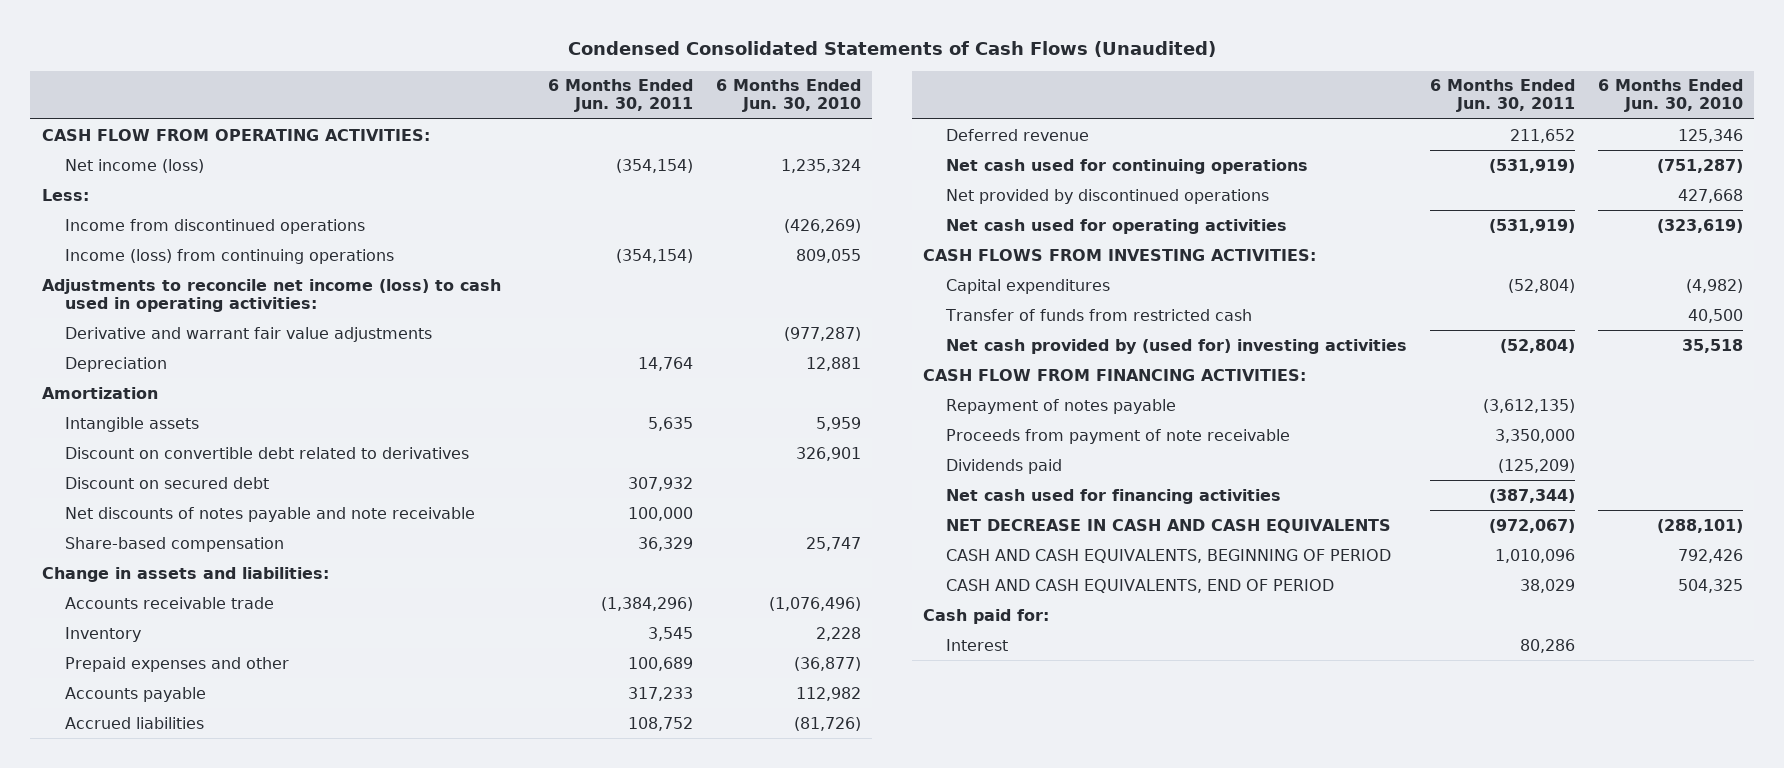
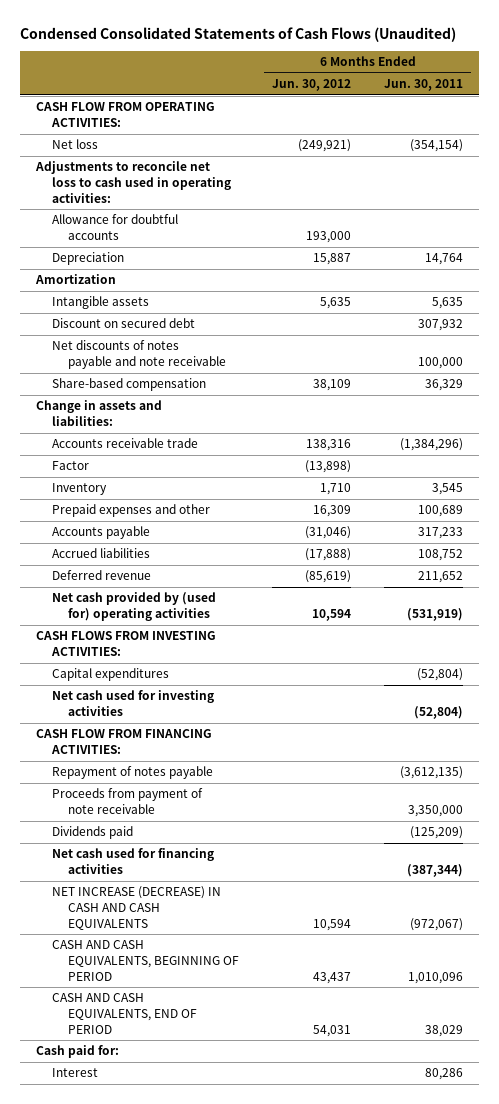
- | 6 Months Ended Jun. 30, 2011 | 6 Months Ended Jun. 30, 2010
+ | 6 Months Ended Jun. 30, 2012 | 6 Months Ended Jun. 30, 2011
- Net income (loss) | (354,154) | 1,235,324
- Less:
- Income from discontinued operations | | (426,269)
- Income (loss) from continuing operations | (354,154) | 809,055
- Adjustments to reconcile net income (loss) to cash used in operating activities:
- Derivative and warrant fair value adjustments | | (977,287)
+ Net loss | (249,921) | (354,154)
+ Adjustments to reconcile net loss to cash used in operating activities:
+ Allowance for doubtful accounts | 193,000 |
- Discount on convertible debt related to derivatives | | 326,901
+ Factor | (13,898) |
- Net cash used for continuing operations | (531,919) | (751,287)
- Net provided by discontinued operations | | 427,668
- Net cash used for operating activities | (531,919) | (323,619)
+ Net cash provided by (used for) operating activities | 10,594 | (531,919)
- Transfer of funds from restricted cash | | 40,500
- Net cash provided by (used for) investing activities | (52,804) | 35,518
+ Net cash used for investing activities | | (52,804)
- NET DECREASE IN CASH AND CASH EQUIVALENTS | (972,067) | (288,101)
+ NET INCREASE (DECREASE) IN CASH AND CASH EQUIVALENTS | 10,594 | (972,067)

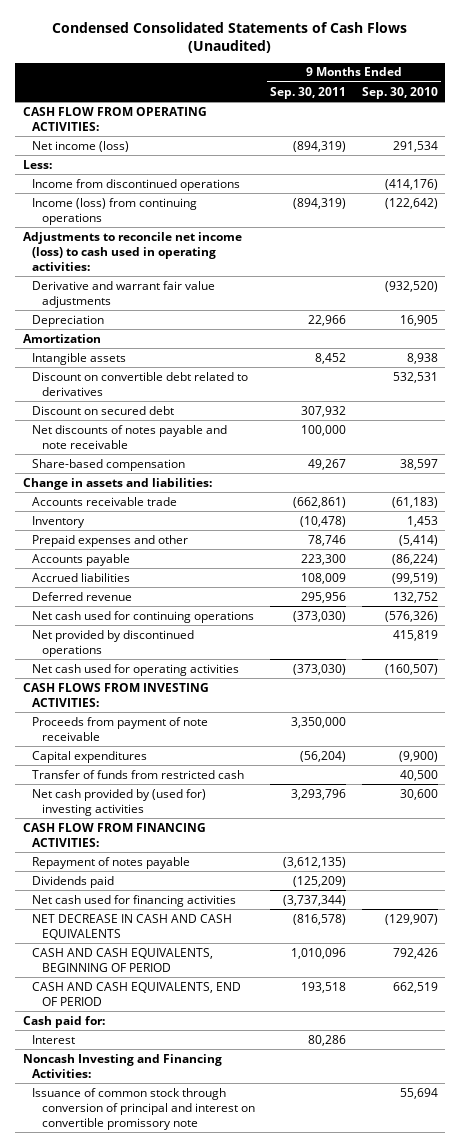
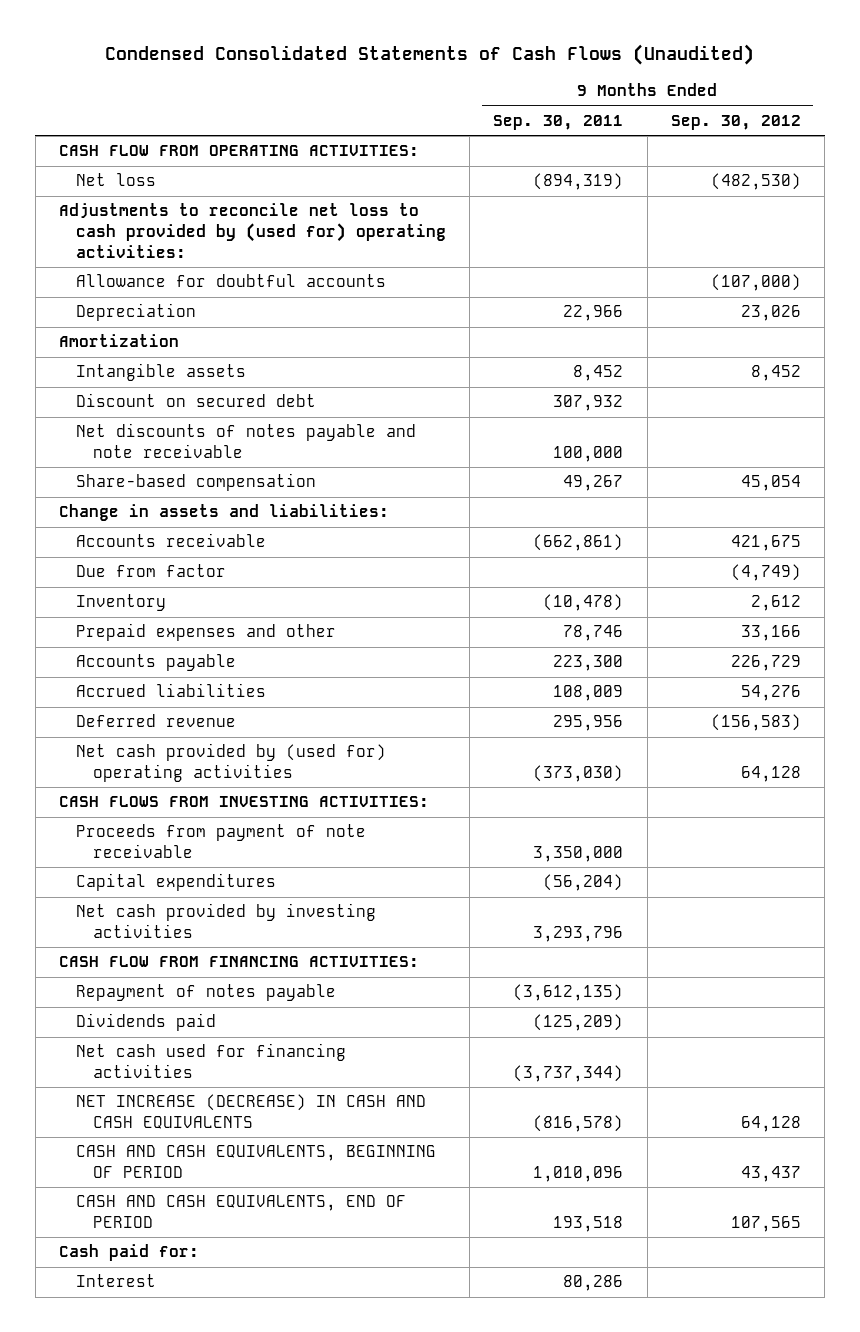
- | 9 Months Ended Sep. 30, 2011 | 9 Months Ended Sep. 30, 2010
+ | 9 Months Ended Sep. 30, 2011 | 9 Months Ended Sep. 30, 2012
- Net income (loss) | (894,319) | 291,534
- Less:
- Income from discontinued operations | | (414,176)
- Income (loss) from continuing operations | (894,319) | (122,642)
- Adjustments to reconcile net income (loss) to cash used in operating activities:
- Derivative and warrant fair value adjustments | | (932,520)
+ Net loss | (894,319) | (482,530)
+ Adjustments to reconcile net loss to cash provided by (used for) operating activities:
+ Allowance for doubtful accounts | | (107,000)
- Discount on convertible debt related to derivatives | | 532,531
- Accounts receivable trade | (662,861) | (61,183)
+ Accounts receivable | (662,861) | 421,675
+ Due from factor | | (4,749)
- Net cash used for continuing operations | (373,030) | (576,326)
- Net provided by discontinued operations | | 415,819
- Net cash used for operating activities | (373,030) | (160,507)
+ Net cash provided by (used for) operating activities | (373,030) | 64,128
- Transfer of funds from restricted cash | | 40,500
- Net cash provided by (used for) investing activities | 3,293,796 | 30,600
+ Net cash provided by investing activities | 3,293,796 |
- NET DECREASE IN CASH AND CASH EQUIVALENTS | (816,578) | (129,907)
+ NET INCREASE (DECREASE) IN CASH AND CASH EQUIVALENTS | (816,578) | 64,128
- Noncash Investing and Financing Activities:
- Issuance of common stock through conversion of principal and interest on convertible promissory note | | 55,694

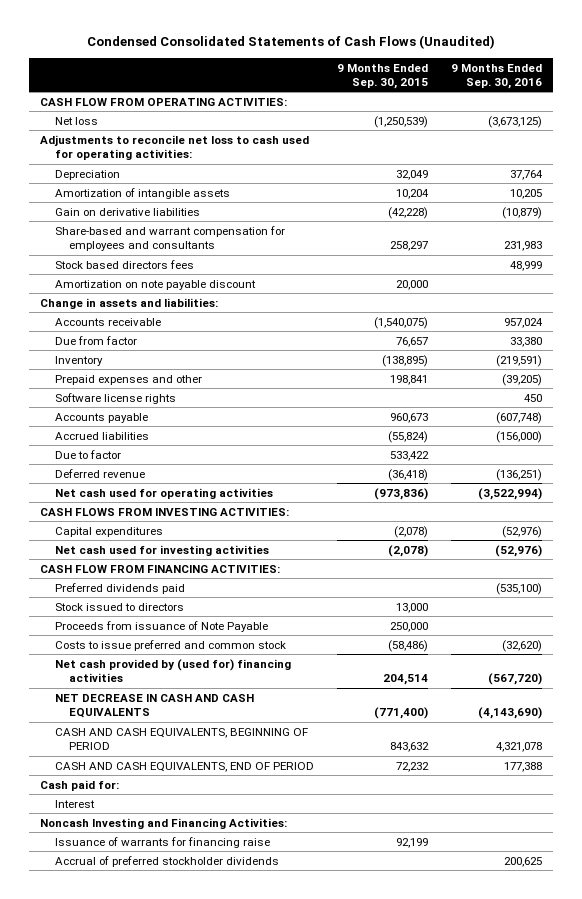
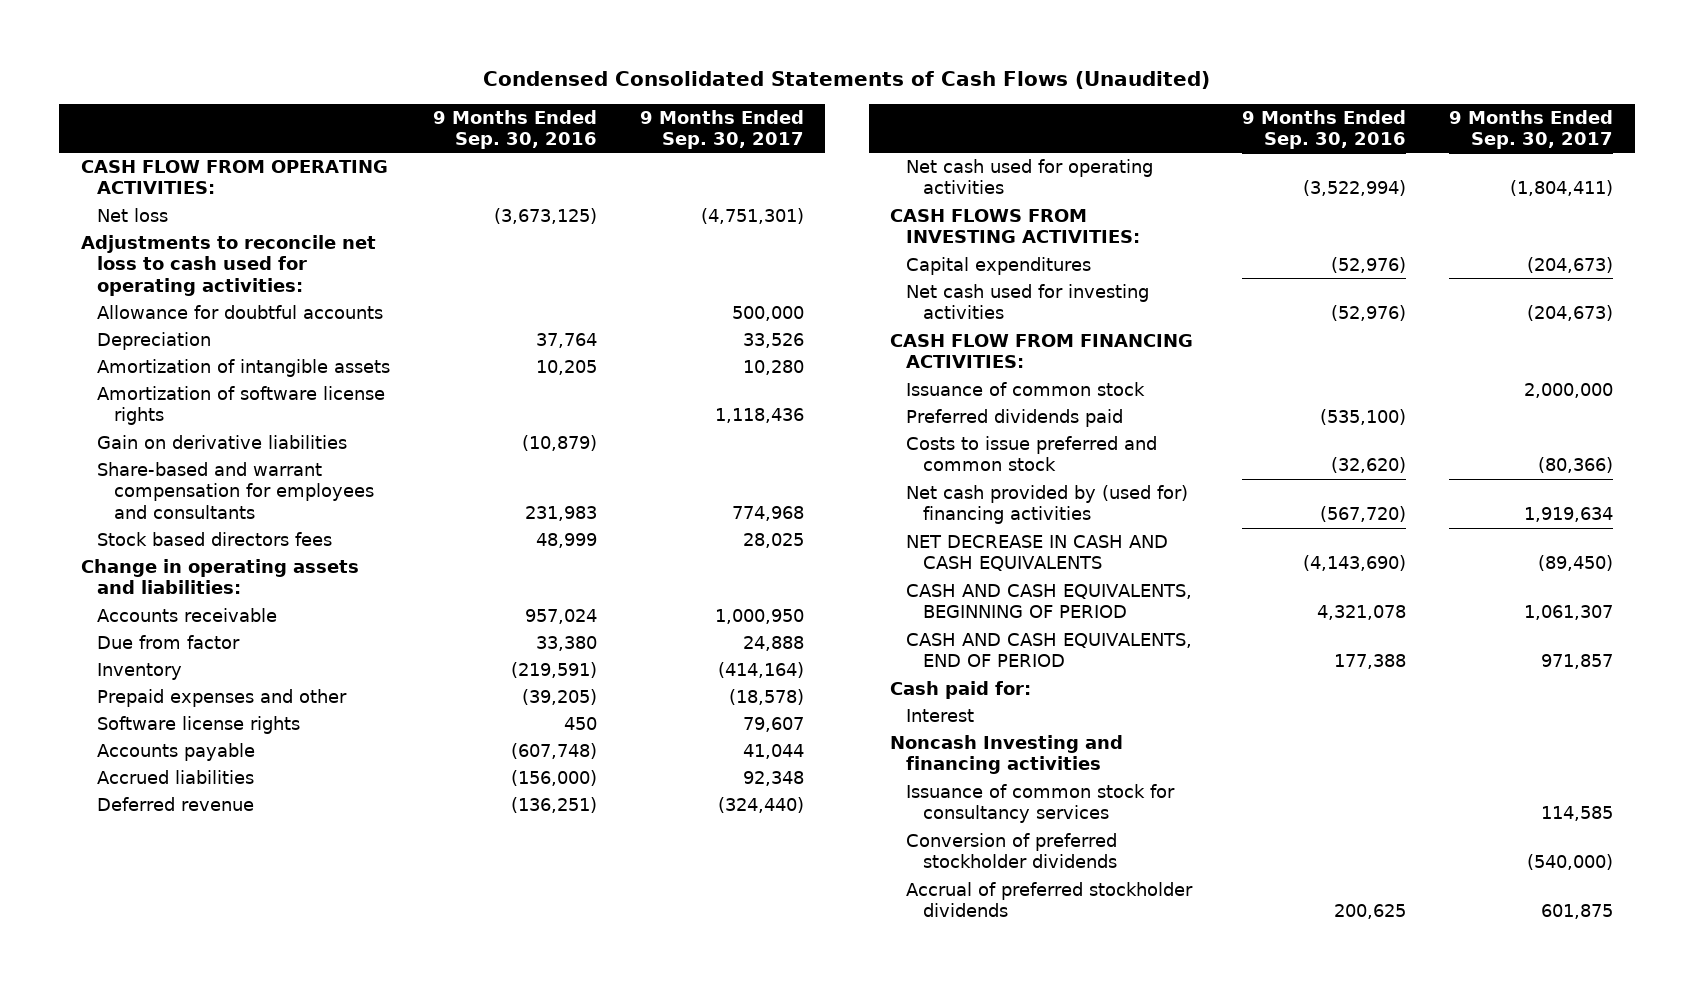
- | 9 Months Ended Sep. 30, 2015 | 9 Months Ended Sep. 30, 2016
+ | 9 Months Ended Sep. 30, 2016 | 9 Months Ended Sep. 30, 2017
+ Allowance for doubtful accounts | | 500,000
+ Amortization of software license rights | | 1,118,436
- Amortization on note payable discount | 20,000 |
- Change in assets and liabilities:
+ Change in operating assets and liabilities:
- Due to factor | 533,422 |
+ Issuance of common stock | | 2,000,000
- Stock issued to directors | 13,000 |
- Proceeds from issuance of Note Payable | 250,000 |
- Noncash Investing and Financing Activities:
- Issuance of warrants for financing raise | 92,199 |
+ Noncash Investing and financing activities
+ Issuance of common stock for consultancy services | | 114,585
+ Conversion of preferred stockholder dividends | | (540,000)

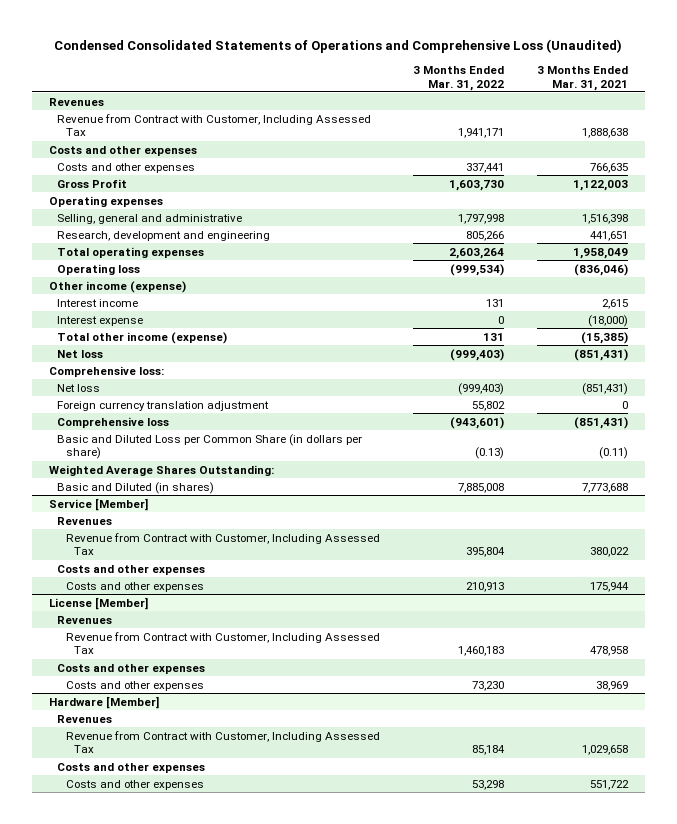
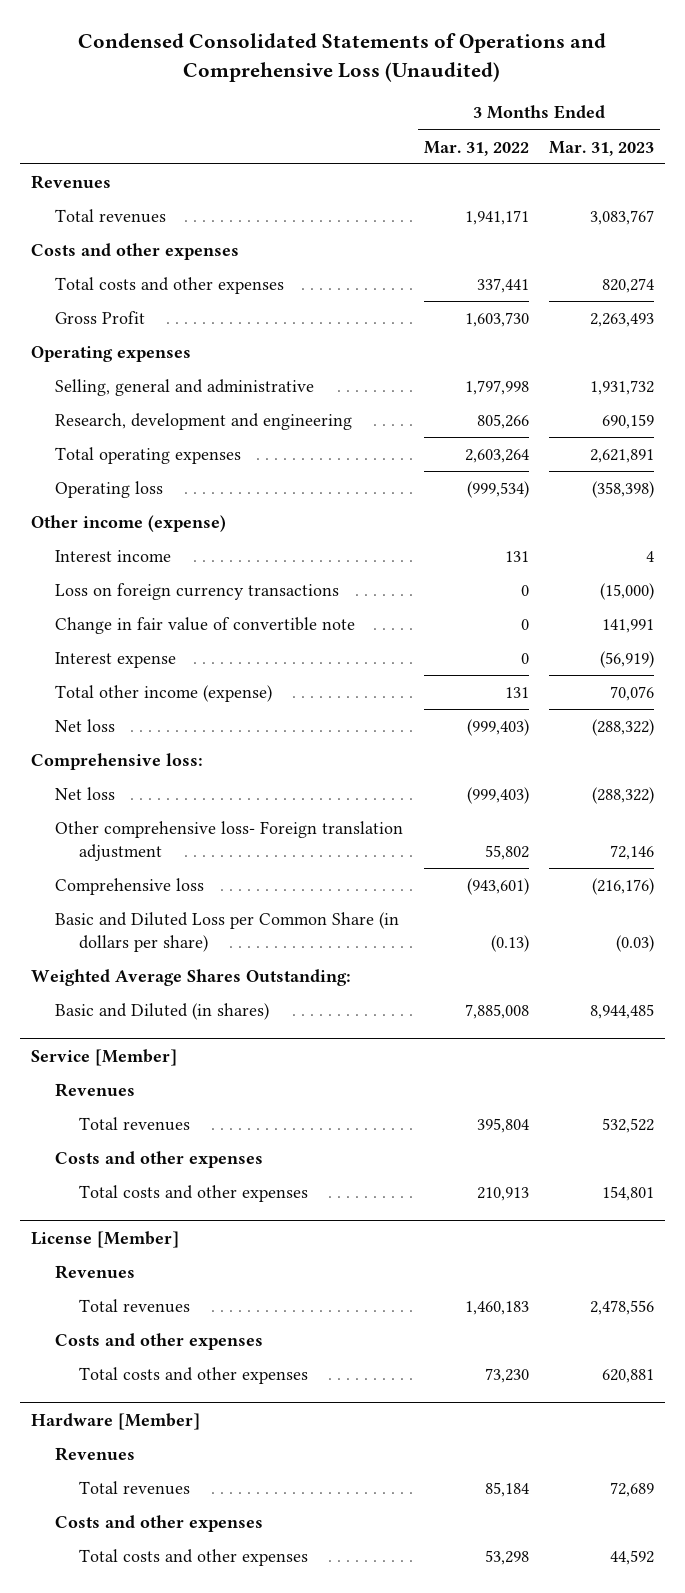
- | 3 Months Ended Mar. 31, 2022 | 3 Months Ended Mar. 31, 2021
+ | 3 Months Ended Mar. 31, 2022 | 3 Months Ended Mar. 31, 2023
- Revenue from Contract with Customer, Including Assessed Tax | 1,941,171 | 1,888,638
+ Total revenues | 1,941,171 | 3,083,767
- Costs and other expenses | 337,441 | 766,635
+ Total costs and other expenses | 337,441 | 820,274
+ Loss on foreign currency transactions | 0 | (15,000)
+ Change in fair value of convertible note | 0 | 141,991
- Foreign currency translation adjustment | 55,802 | 0
+ Other comprehensive loss- Foreign translation adjustment | 55,802 | 72,146
@ Service [Member]
- Revenue from Contract with Customer, Including Assessed Tax | 395,804 | 380,022
+ Total revenues | 395,804 | 532,522
- Costs and other expenses | 210,913 | 175,944
+ Total costs and other expenses | 210,913 | 154,801
@ License [Member]
- Revenue from Contract with Customer, Including Assessed Tax | 1,460,183 | 478,958
+ Total revenues | 1,460,183 | 2,478,556
- Costs and other expenses | 73,230 | 38,969
+ Total costs and other expenses | 73,230 | 620,881
@ Hardware [Member]
- Revenue from Contract with Customer, Including Assessed Tax | 85,184 | 1,029,658
+ Total revenues | 85,184 | 72,689
- Costs and other expenses | 53,298 | 551,722
+ Total costs and other expenses | 53,298 | 44,592

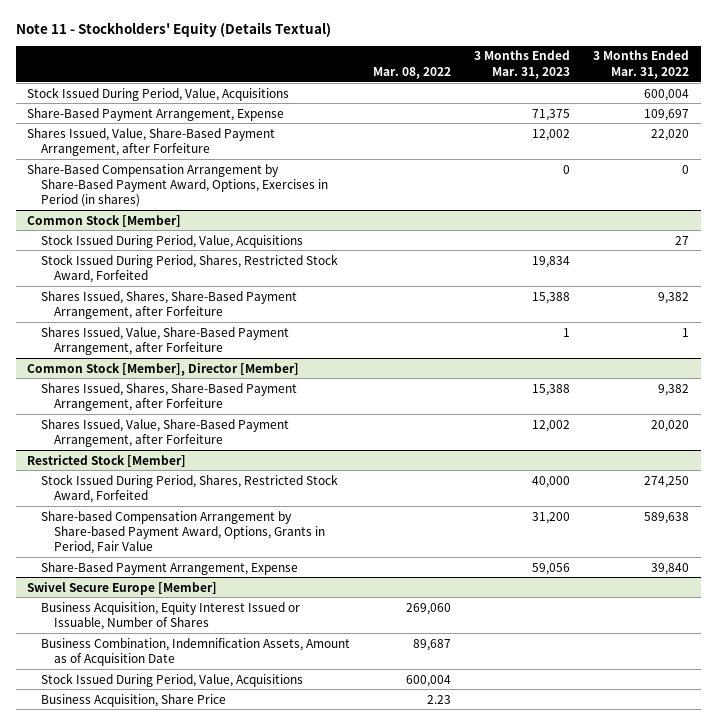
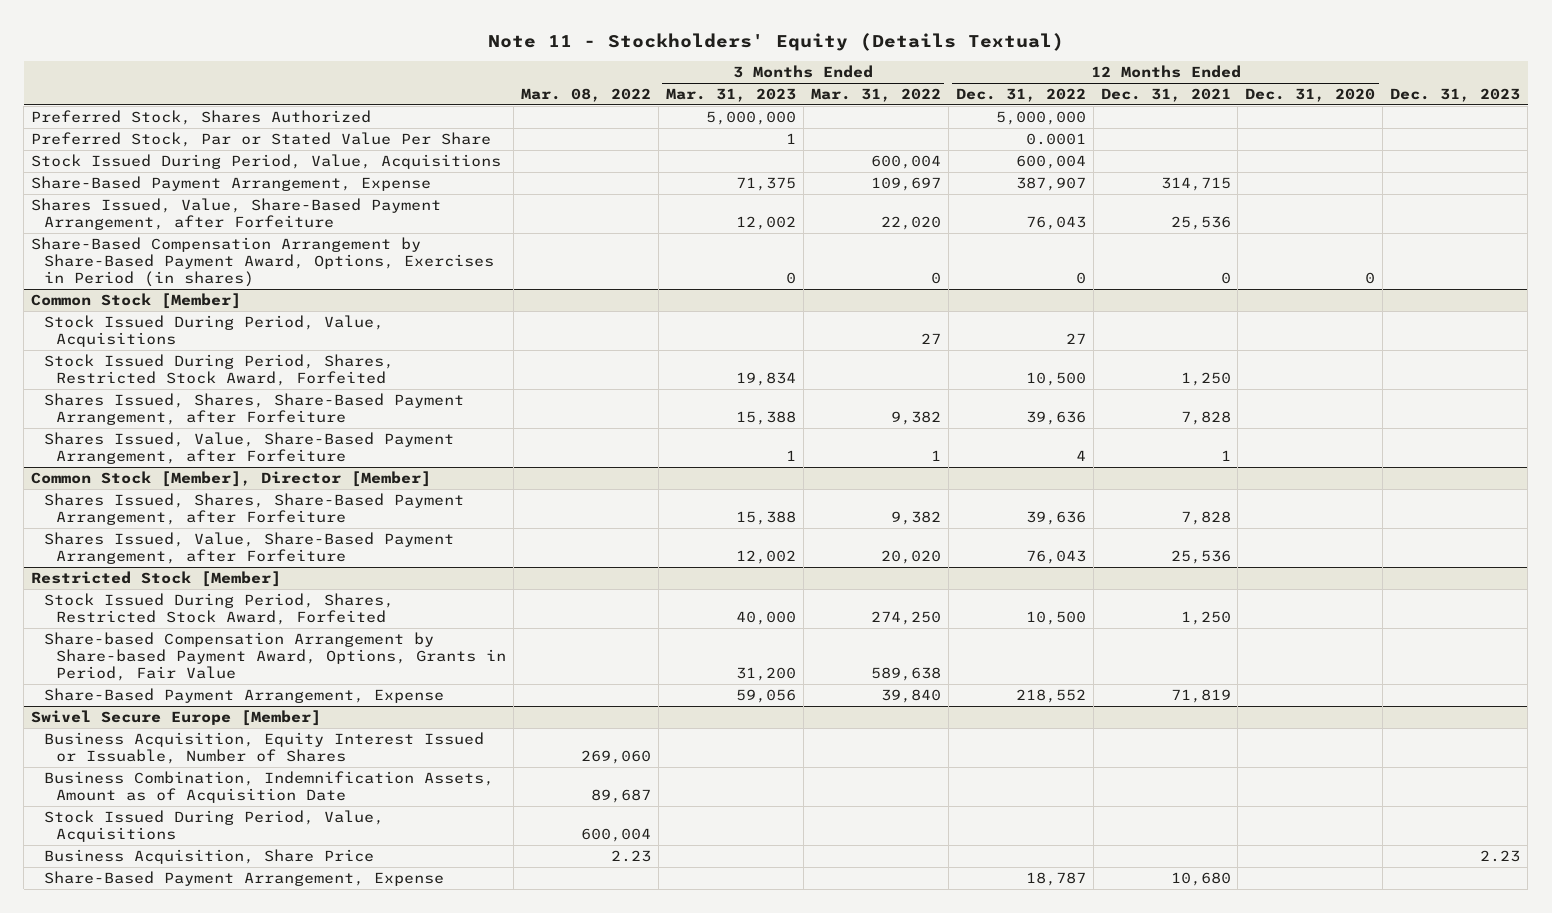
- | Mar. 08, 2022 | 3 Months Ended Mar. 31, 2023 | 3 Months Ended Mar. 31, 2022
+ | Mar. 08, 2022 | 3 Months Ended Mar. 31, 2023 | 3 Months Ended Mar. 31, 2022 | 12 Months Ended Dec. 31, 2022 | 12 Months Ended Dec. 31, 2021 | 12 Months Ended Dec. 31, 2020 | Dec. 31, 2023
+ Preferred Stock, Shares Authorized | | 5,000,000 | | 5,000,000 | | |
+ Preferred Stock, Par or Stated Value Per Share | | 1 | | 0.0001 | | |
@ Swivel Secure Europe [Member]
+ Share-Based Payment Arrangement, Expense | | | | 18,787 | 10,680 | |

